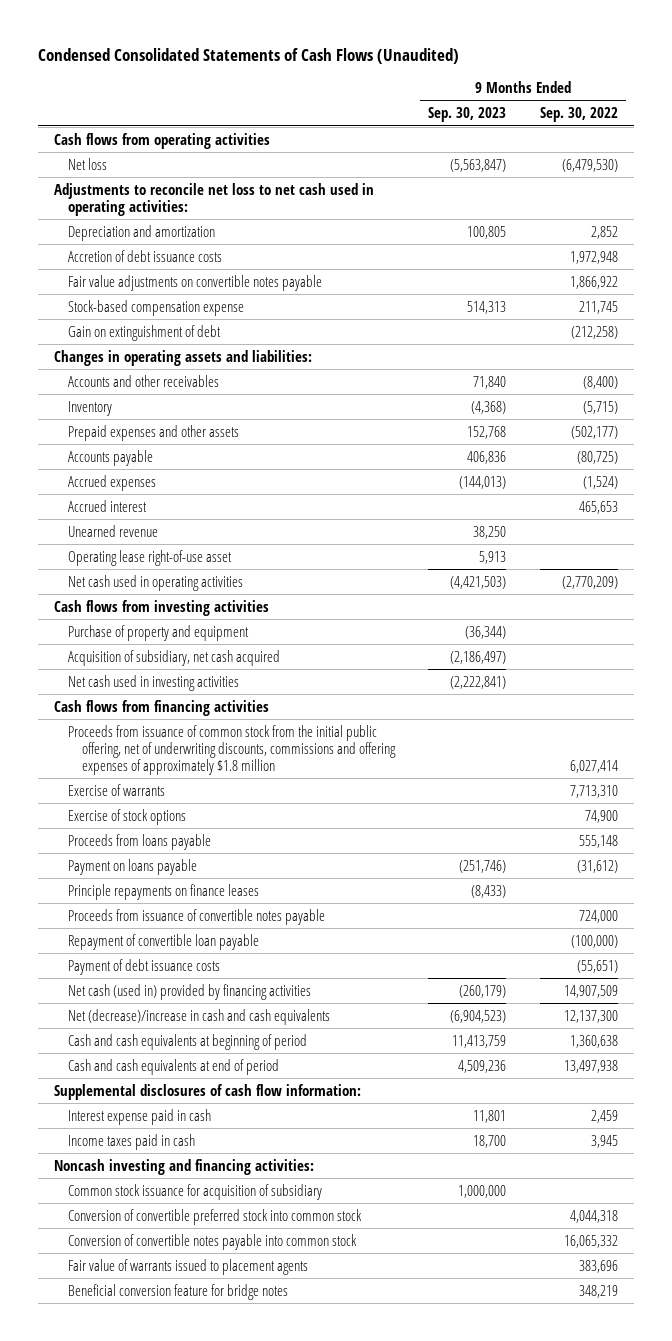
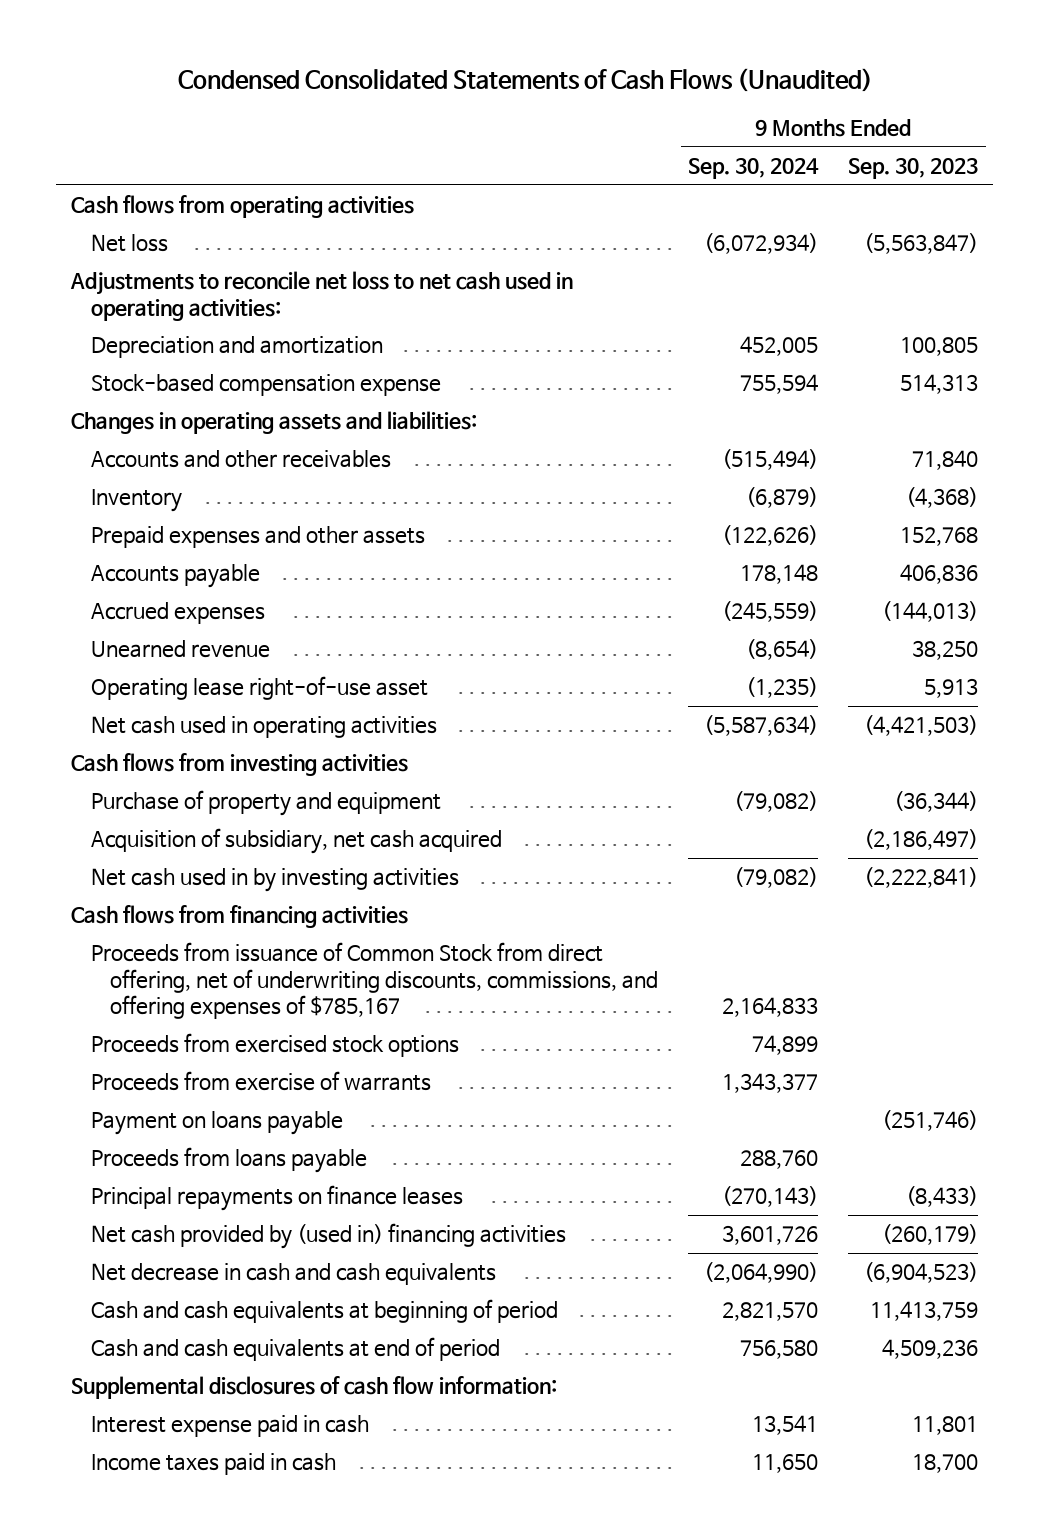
- | 9 Months Ended Sep. 30, 2023 | 9 Months Ended Sep. 30, 2022
+ | 9 Months Ended Sep. 30, 2024 | 9 Months Ended Sep. 30, 2023
- Accretion of debt issuance costs | | 1,972,948
- Fair value adjustments on convertible notes payable | | 1,866,922
- Gain on extinguishment of debt | | (212,258)
- Accrued interest | | 465,653
- Net cash used in investing activities | (2,222,841) |
+ Net cash used in by investing activities | (79,082) | (2,222,841)
- Proceeds from issuance of common stock from the initial public offering, net of underwriting discounts, commissions and offering expenses of approximately $1.8 million | | 6,027,414
- Exercise of warrants | | 7,713,310
- Exercise of stock options | | 74,900
+ Proceeds from issuance of Common Stock from direct offering, net of underwriting discounts, commissions, and offering expenses of $785,167 | 2,164,833 |
+ Proceeds from exercised stock options | 74,899 |
+ Proceeds from exercise of warrants | 1,343,377 |
- Principle repayments on finance leases | (8,433) |
- Proceeds from issuance of convertible notes payable | | 724,000
- Repayment of convertible loan payable | | (100,000)
- Payment of debt issuance costs | | (55,651)
- Net cash (used in) provided by financing activities | (260,179) | 14,907,509
- Net (decrease)/increase in cash and cash equivalents | (6,904,523) | 12,137,300
moved down: Proceeds from loans payable | 288,760 |
+ Principal repayments on finance leases | (270,143) | (8,433)
+ Net cash provided by (used in) financing activities | 3,601,726 | (260,179)
+ Net decrease in cash and cash equivalents | (2,064,990) | (6,904,523)
- Noncash investing and financing activities:
- Common stock issuance for acquisition of subsidiary | 1,000,000 |
- Conversion of convertible preferred stock into common stock | | 4,044,318
- Conversion of convertible notes payable into common stock | | 16,065,332
- Fair value of warrants issued to placement agents | | 383,696
- Beneficial conversion feature for bridge notes | | 348,219

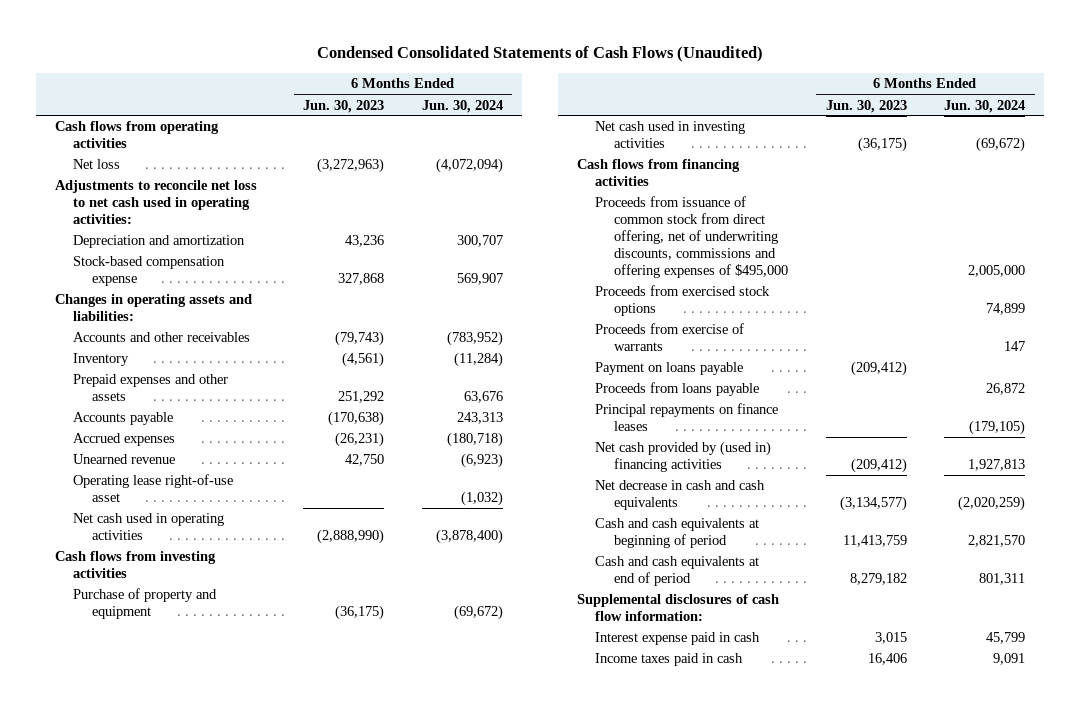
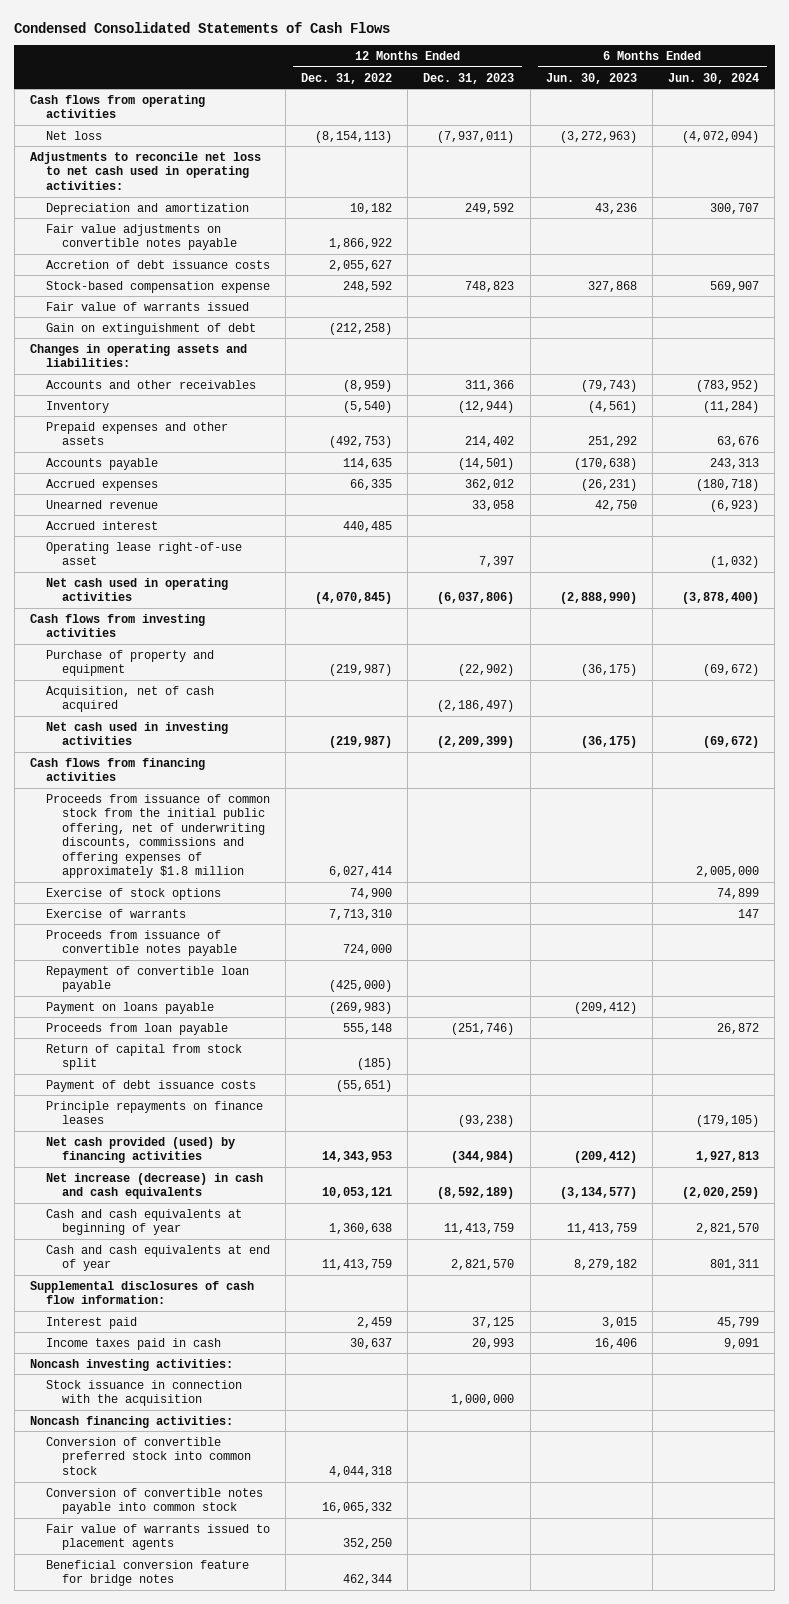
- Condensed Consolidated Statements of Cash Flows (Unaudited)
+ Condensed Consolidated Statements of Cash Flows
- | 6 Months Ended Jun. 30, 2023 | 6 Months Ended Jun. 30, 2024
+ | 12 Months Ended Dec. 31, 2022 | 12 Months Ended Dec. 31, 2023 | 6 Months Ended Jun. 30, 2023 | 6 Months Ended Jun. 30, 2024
+ Fair value adjustments on convertible notes payable | 1,866,922 | | |
+ Accretion of debt issuance costs | 2,055,627 | | |
+ Fair value of warrants issued
+ Gain on extinguishment of debt | (212,258) | | |
+ Accrued interest | 440,485 | | |
+ Acquisition, net of cash acquired | | (2,186,497) | |
- Proceeds from issuance of common stock from direct offering, net of underwriting discounts, commissions and offering expenses of $495,000 | | 2,005,000
- Proceeds from exercised stock options | | 74,899
- Proceeds from exercise of warrants | | 147
+ Proceeds from issuance of common stock from the initial public offering, net of underwriting discounts, commissions and offering expenses of approximately $1.8 million | 6,027,414 | | | 2,005,000
+ Exercise of stock options | 74,900 | | | 74,899
+ Exercise of warrants | 7,713,310 | | | 147
+ Proceeds from issuance of convertible notes payable | 724,000 | | |
+ Repayment of convertible loan payable | (425,000) | | |
- Proceeds from loans payable | | 26,872
- Principal repayments on finance leases | | (179,105)
- Net cash provided by (used in) financing activities | (209,412) | 1,927,813
- Net decrease in cash and cash equivalents | (3,134,577) | (2,020,259)
- Cash and cash equivalents at beginning of period | 11,413,759 | 2,821,570
- Cash and cash equivalents at end of period | 8,279,182 | 801,311
+ Proceeds from loan payable | 555,148 | (251,746) | | 26,872
+ Return of capital from stock split | (185) | | |
+ Payment of debt issuance costs | (55,651) | | |
+ Principle repayments on finance leases | | (93,238) | | (179,105)
+ Net cash provided (used) by financing activities | 14,343,953 | (344,984) | (209,412) | 1,927,813
+ Net increase (decrease) in cash and cash equivalents | 10,053,121 | (8,592,189) | (3,134,577) | (2,020,259)
+ Cash and cash equivalents at beginning of year | 1,360,638 | 11,413,759 | 11,413,759 | 2,821,570
+ Cash and cash equivalents at end of year | 11,413,759 | 2,821,570 | 8,279,182 | 801,311
- Interest expense paid in cash | 3,015 | 45,799
+ Interest paid | 2,459 | 37,125 | 3,015 | 45,799
+ Noncash investing activities:
+ Stock issuance in connection with the acquisition | | 1,000,000 | |
+ Noncash financing activities:
+ Conversion of convertible preferred stock into common stock | 4,044,318 | | |
+ Conversion of convertible notes payable into common stock | 16,065,332 | | |
+ Fair value of warrants issued to placement agents | 352,250 | | |
+ Beneficial conversion feature for bridge notes | 462,344 | | |

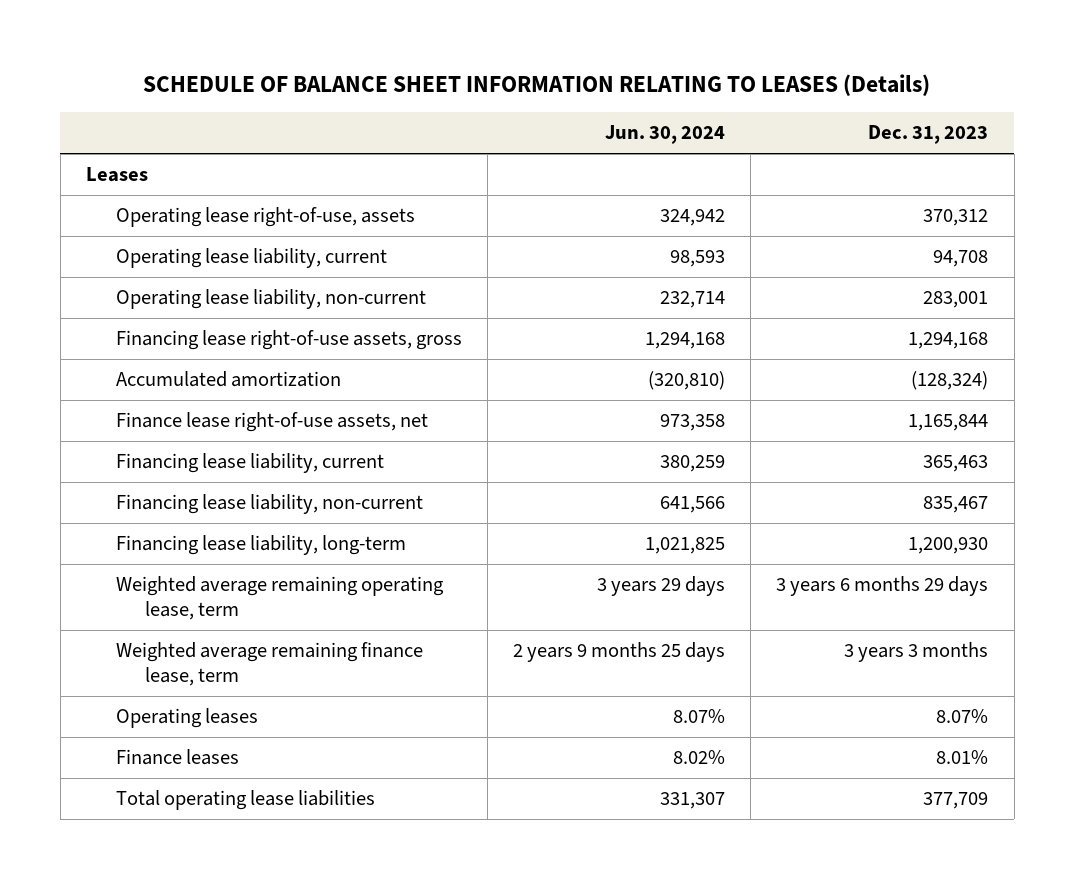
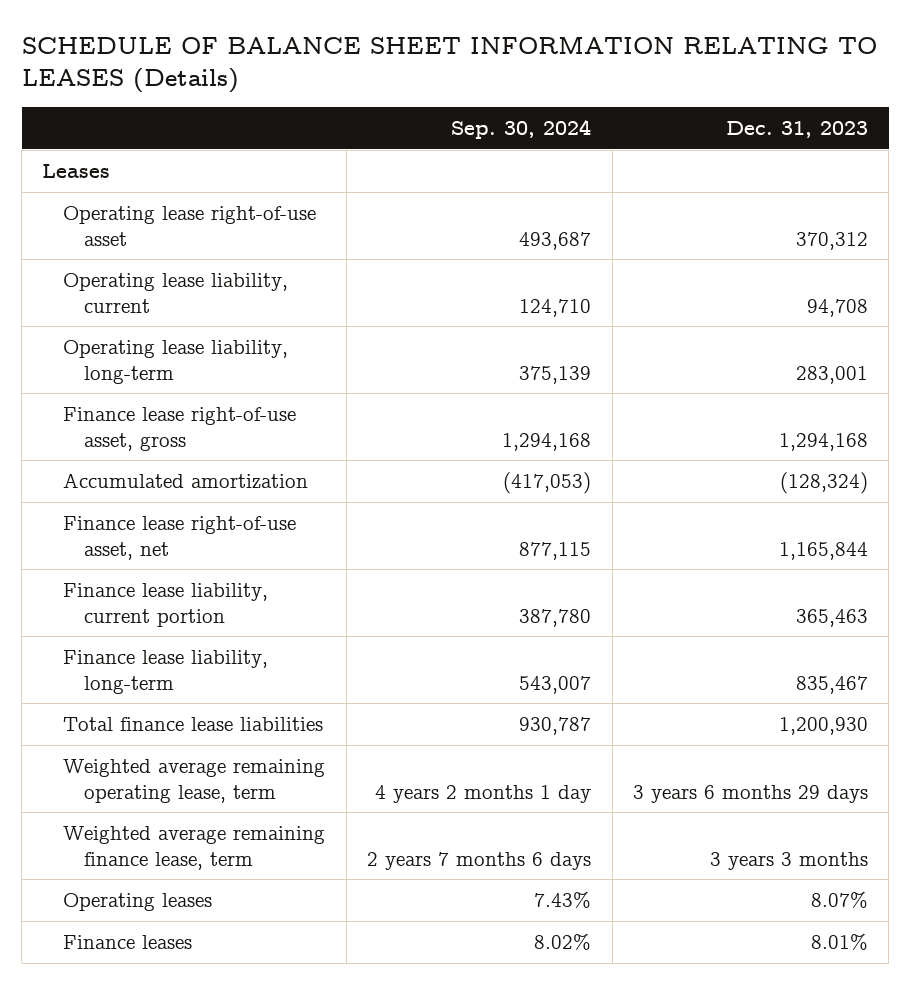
- | Jun. 30, 2024 | Dec. 31, 2023
+ | Sep. 30, 2024 | Dec. 31, 2023
- Operating lease right-of-use, assets | 324,942 | 370,312
+ Operating lease right-of-use asset | 493,687 | 370,312
- Operating lease liability, non-current | 232,714 | 283,001
- Financing lease right-of-use assets, gross | 1,294,168 | 1,294,168
+ Operating lease liability, long-term | 375,139 | 283,001
+ Finance lease right-of-use asset, gross | 1,294,168 | 1,294,168
- Finance lease right-of-use assets, net | 973,358 | 1,165,844
- Financing lease liability, current | 380,259 | 365,463
- Financing lease liability, non-current | 641,566 | 835,467
- Financing lease liability, long-term | 1,021,825 | 1,200,930
+ Finance lease right-of-use asset, net | 877,115 | 1,165,844
+ Finance lease liability, current portion | 387,780 | 365,463
+ Finance lease liability, long-term | 543,007 | 835,467
+ Total finance lease liabilities | 930,787 | 1,200,930
- Total operating lease liabilities | 331,307 | 377,709

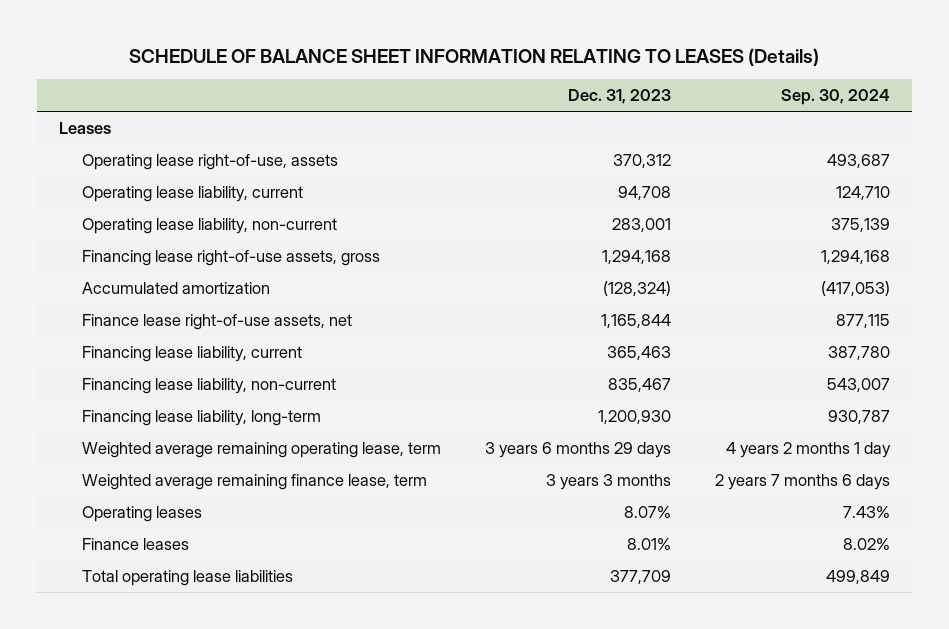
- | Sep. 30, 2024 | Dec. 31, 2023
+ | Dec. 31, 2023 | Sep. 30, 2024
- Operating lease right-of-use asset | 493,687 | 370,312
+ Operating lease right-of-use, assets | 370,312 | 493,687
- Operating lease liability, long-term | 375,139 | 283,001
- Finance lease right-of-use asset, gross | 1,294,168 | 1,294,168
+ Operating lease liability, non-current | 283,001 | 375,139
+ Financing lease right-of-use assets, gross | 1,294,168 | 1,294,168
- Finance lease right-of-use asset, net | 877,115 | 1,165,844
- Finance lease liability, current portion | 387,780 | 365,463
- Finance lease liability, long-term | 543,007 | 835,467
- Total finance lease liabilities | 930,787 | 1,200,930
+ Finance lease right-of-use assets, net | 1,165,844 | 877,115
+ Financing lease liability, current | 365,463 | 387,780
+ Financing lease liability, non-current | 835,467 | 543,007
+ Financing lease liability, long-term | 1,200,930 | 930,787
+ Total operating lease liabilities | 377,709 | 499,849

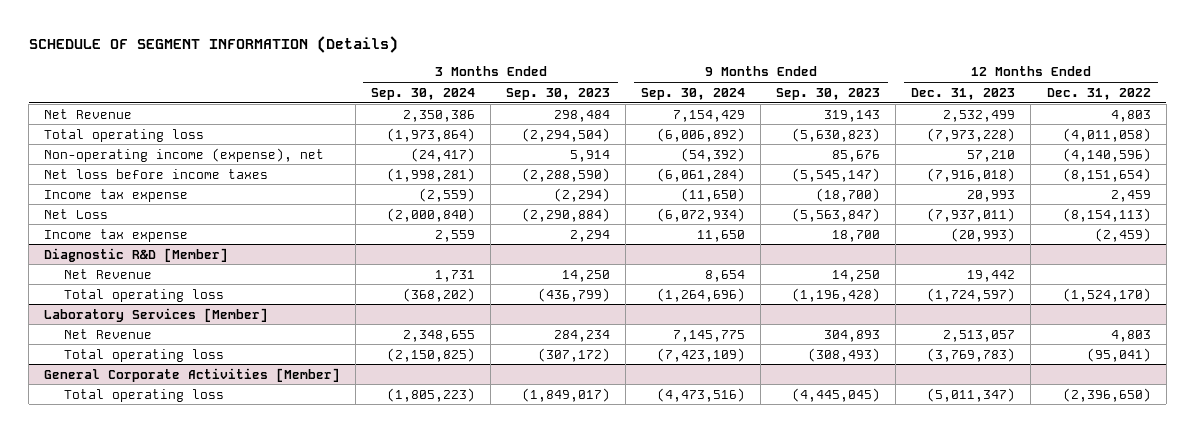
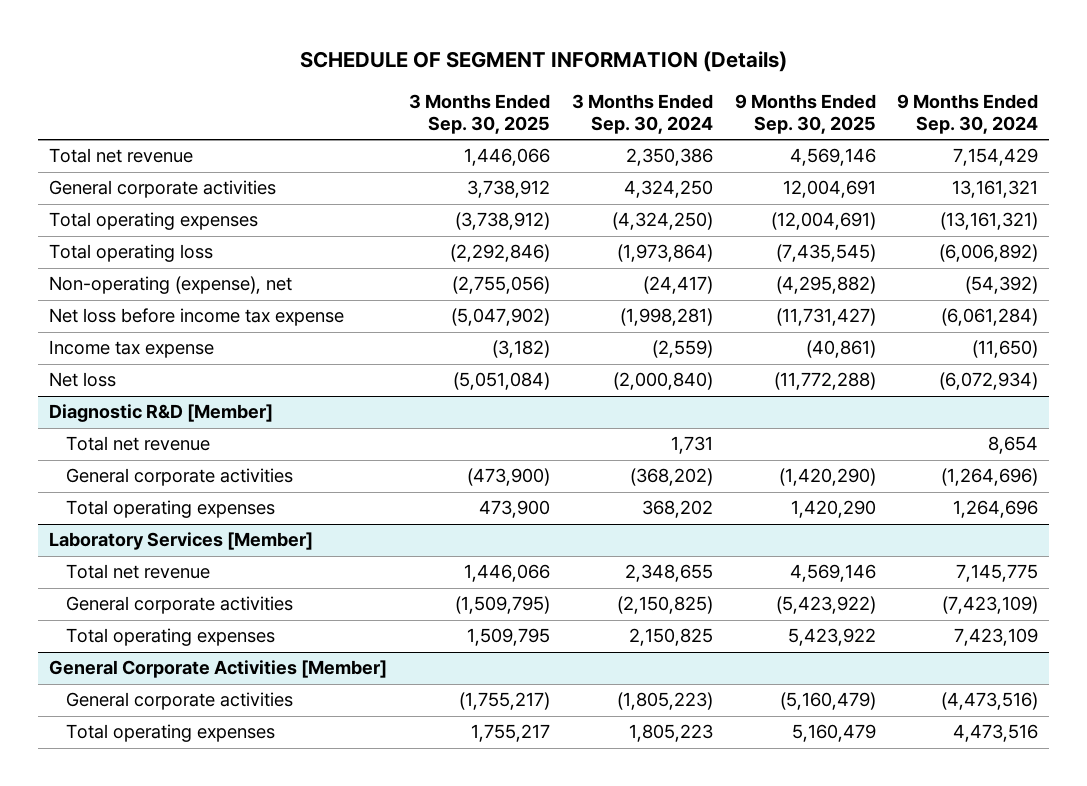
- | 3 Months Ended Sep. 30, 2024 | 3 Months Ended Sep. 30, 2023 | 9 Months Ended Sep. 30, 2024 | 9 Months Ended Sep. 30, 2023 | 12 Months Ended Dec. 31, 2023 | 12 Months Ended Dec. 31, 2022
+ | 3 Months Ended Sep. 30, 2025 | 3 Months Ended Sep. 30, 2024 | 9 Months Ended Sep. 30, 2025 | 9 Months Ended Sep. 30, 2024
- Net Revenue | 2,350,386 | 298,484 | 7,154,429 | 319,143 | 2,532,499 | 4,803
+ Total net revenue | 1,446,066 | 2,350,386 | 4,569,146 | 7,154,429
+ General corporate activities | 3,738,912 | 4,324,250 | 12,004,691 | 13,161,321
+ Total operating expenses | (3,738,912) | (4,324,250) | (12,004,691) | (13,161,321)
- Non-operating income (expense), net | (24,417) | 5,914 | (54,392) | 85,676 | 57,210 | (4,140,596)
- Net loss before income taxes | (1,998,281) | (2,288,590) | (6,061,284) | (5,545,147) | (7,916,018) | (8,151,654)
+ Non-operating (expense), net | (2,755,056) | (24,417) | (4,295,882) | (54,392)
+ Net loss before income tax expense | (5,047,902) | (1,998,281) | (11,731,427) | (6,061,284)
- Net Loss | (2,000,840) | (2,290,884) | (6,072,934) | (5,563,847) | (7,937,011) | (8,154,113)
- Income tax expense | 2,559 | 2,294 | 11,650 | 18,700 | (20,993) | (2,459)
+ Net loss | (5,051,084) | (2,000,840) | (11,772,288) | (6,072,934)
@ Diagnostic R&D [Member]
- Net Revenue | 1,731 | 14,250 | 8,654 | 14,250 | 19,442 |
- Total operating loss | (368,202) | (436,799) | (1,264,696) | (1,196,428) | (1,724,597) | (1,524,170)
+ Total net revenue | | 1,731 | | 8,654
+ General corporate activities | (473,900) | (368,202) | (1,420,290) | (1,264,696)
+ Total operating expenses | 473,900 | 368,202 | 1,420,290 | 1,264,696
@ Laboratory Services [Member]
- Net Revenue | 2,348,655 | 284,234 | 7,145,775 | 304,893 | 2,513,057 | 4,803
- Total operating loss | (2,150,825) | (307,172) | (7,423,109) | (308,493) | (3,769,783) | (95,041)
+ Total net revenue | 1,446,066 | 2,348,655 | 4,569,146 | 7,145,775
+ General corporate activities | (1,509,795) | (2,150,825) | (5,423,922) | (7,423,109)
+ Total operating expenses | 1,509,795 | 2,150,825 | 5,423,922 | 7,423,109
@ General Corporate Activities [Member]
- Total operating loss | (1,805,223) | (1,849,017) | (4,473,516) | (4,445,045) | (5,011,347) | (2,396,650)
+ General corporate activities | (1,755,217) | (1,805,223) | (5,160,479) | (4,473,516)
+ Total operating expenses | 1,755,217 | 1,805,223 | 5,160,479 | 4,473,516

